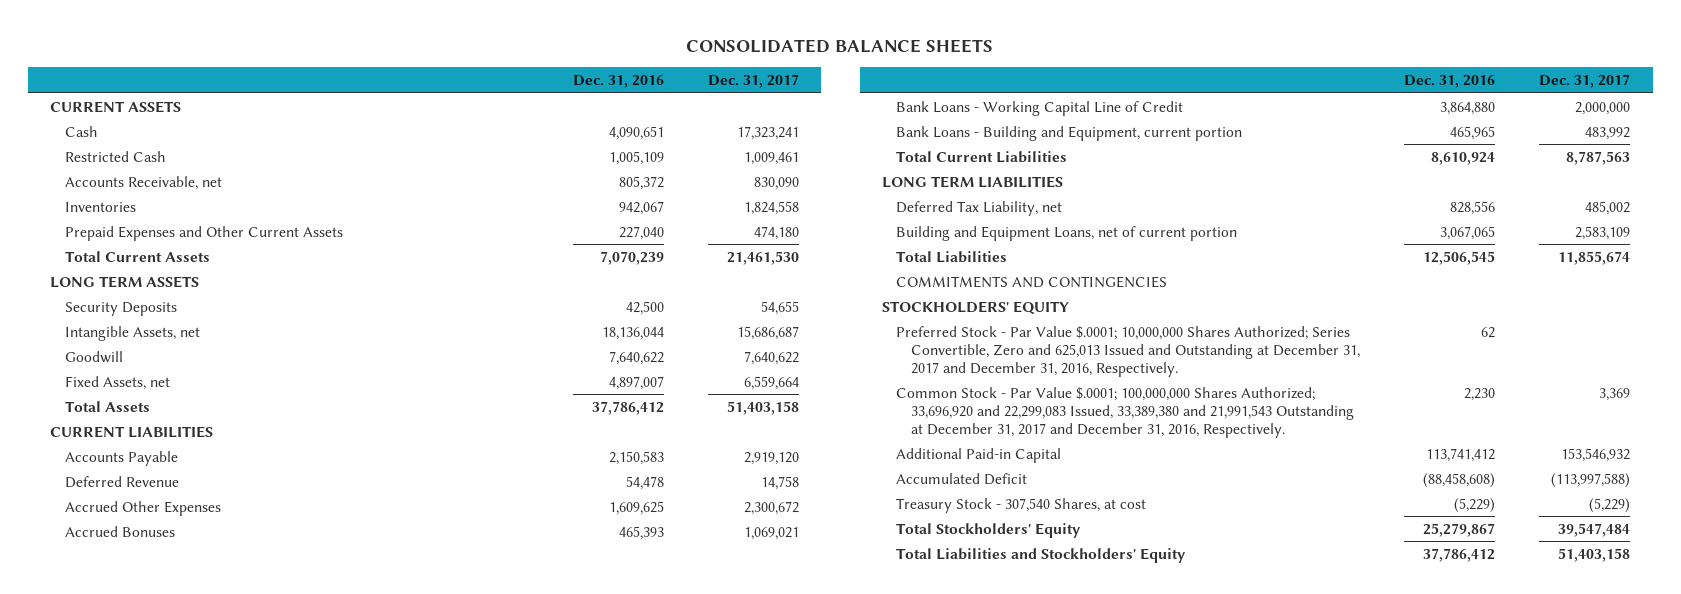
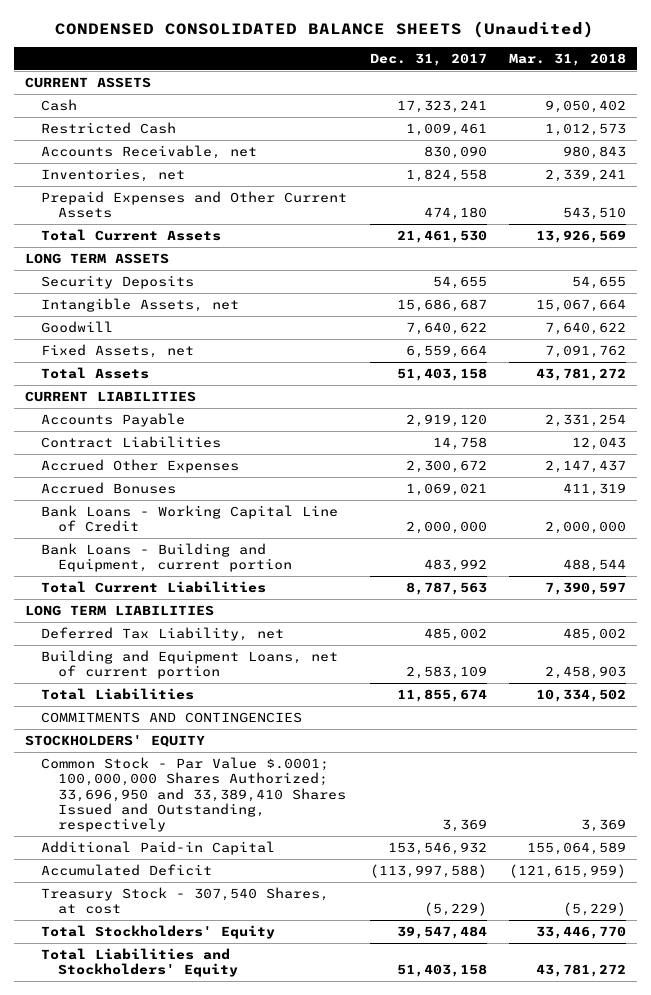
- CONSOLIDATED BALANCE SHEETS
+ CONDENSED CONSOLIDATED BALANCE SHEETS (Unaudited)
- | Dec. 31, 2016 | Dec. 31, 2017
+ | Dec. 31, 2017 | Mar. 31, 2018
- Inventories | 942,067 | 1,824,558
+ Inventories, net | 1,824,558 | 2,339,241
- Deferred Revenue | 54,478 | 14,758
+ Contract Liabilities | 14,758 | 12,043
- Preferred Stock - Par Value $.0001; 10,000,000 Shares Authorized; Series Convertible, Zero and 625,013 Issued and Outstanding at December 31, 2017 and December 31, 2016, Respectively. | 62 |
- Common Stock - Par Value $.0001; 100,000,000 Shares Authorized; 33,696,920 and 22,299,083 Issued, 33,389,380 and 21,991,543 Outstanding at December 31, 2017 and December 31, 2016, Respectively. | 2,230 | 3,369
+ Common Stock - Par Value $.0001; 100,000,000 Shares Authorized; 33,696,950 and 33,389,410 Shares Issued and Outstanding, respectively | 3,369 | 3,369

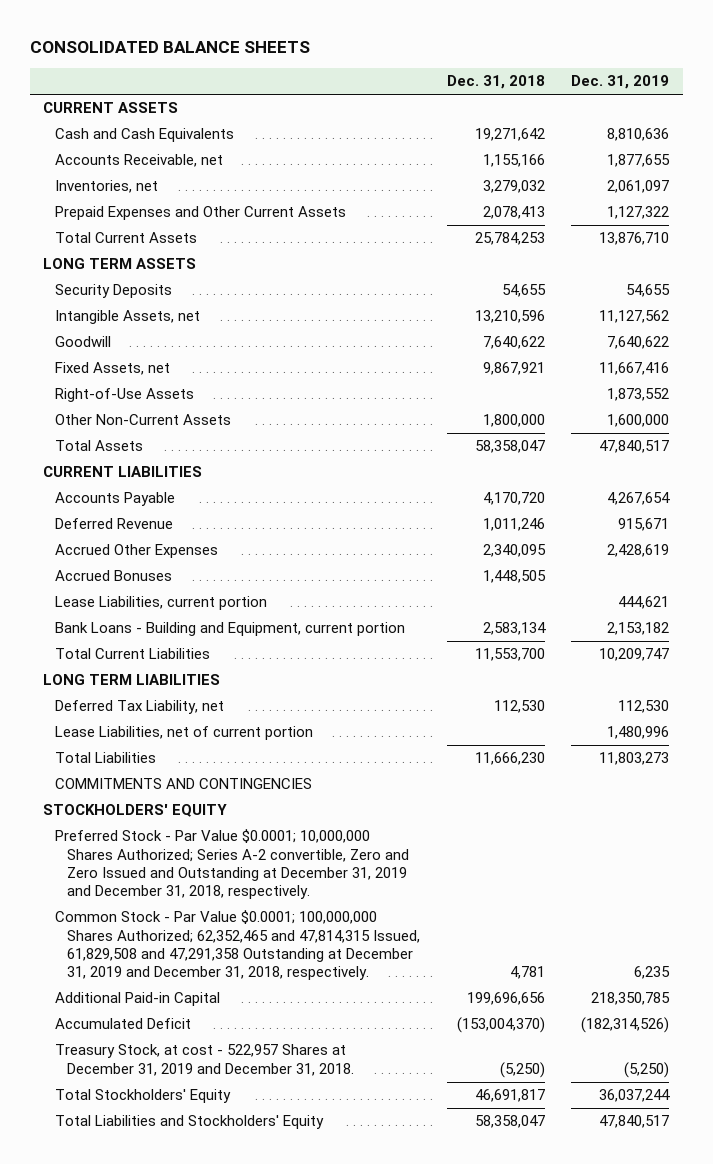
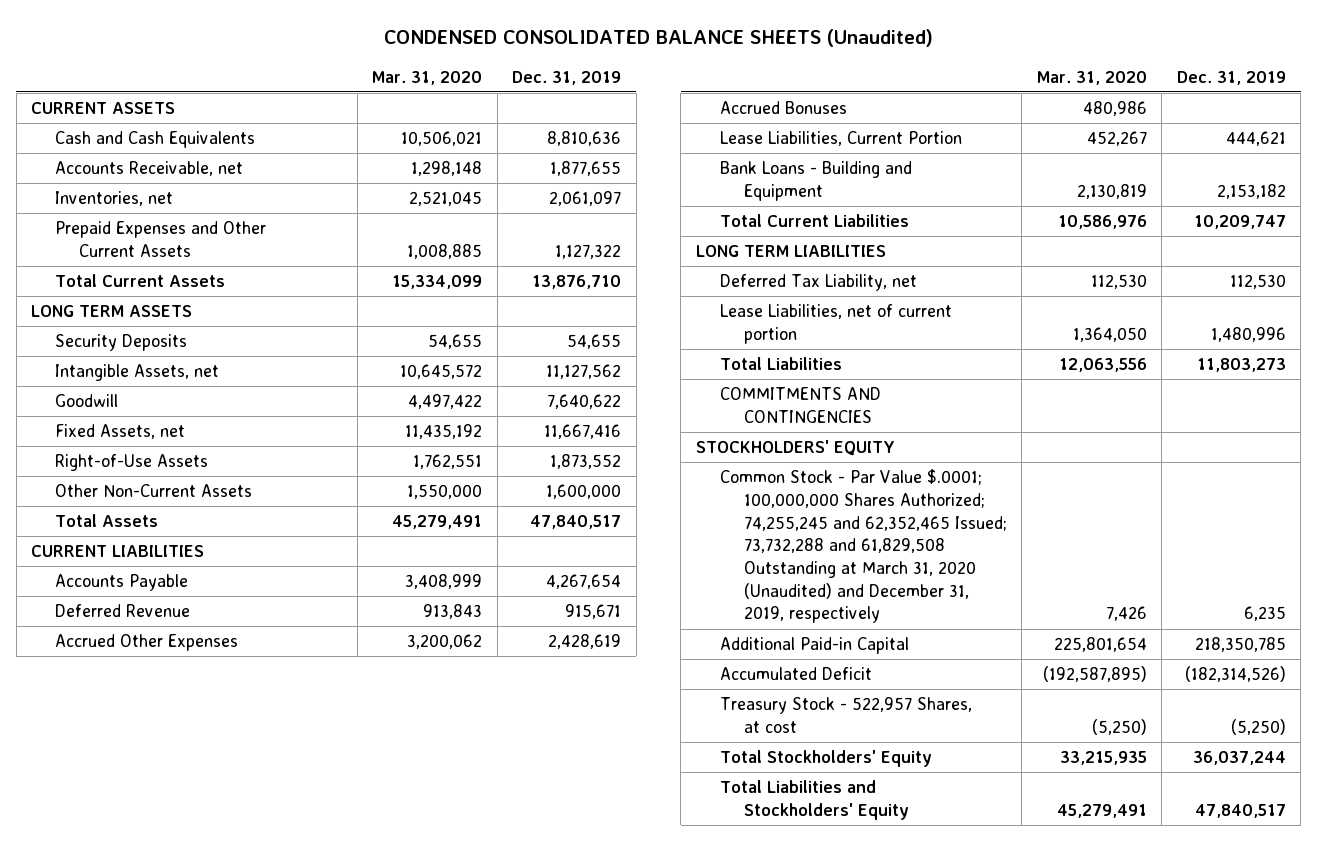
- CONSOLIDATED BALANCE SHEETS
+ CONDENSED CONSOLIDATED BALANCE SHEETS (Unaudited)
- | Dec. 31, 2018 | Dec. 31, 2019
+ | Mar. 31, 2020 | Dec. 31, 2019
- Lease Liabilities, current portion | | 444,621
- Bank Loans - Building and Equipment, current portion | 2,583,134 | 2,153,182
+ Lease Liabilities, Current Portion | 452,267 | 444,621
+ Bank Loans - Building and Equipment | 2,130,819 | 2,153,182
- Preferred Stock - Par Value $0.0001; 10,000,000 Shares Authorized; Series A-2 convertible, Zero and Zero Issued and Outstanding at December 31, 2019 and December 31, 2018, respectively.
- Common Stock - Par Value $0.0001; 100,000,000 Shares Authorized; 62,352,465 and 47,814,315 Issued, 61,829,508 and 47,291,358 Outstanding at December 31, 2019 and December 31, 2018, respectively. | 4,781 | 6,235
+ Common Stock - Par Value $.0001; 100,000,000 Shares Authorized; 74,255,245 and 62,352,465 Issued; 73,732,288 and 61,829,508 Outstanding at March 31, 2020 (Unaudited) and December 31, 2019, respectively | 7,426 | 6,235
- Treasury Stock, at cost - 522,957 Shares at December 31, 2019 and December 31, 2018. | (5,250) | (5,250)
+ Treasury Stock - 522,957 Shares, at cost | (5,250) | (5,250)

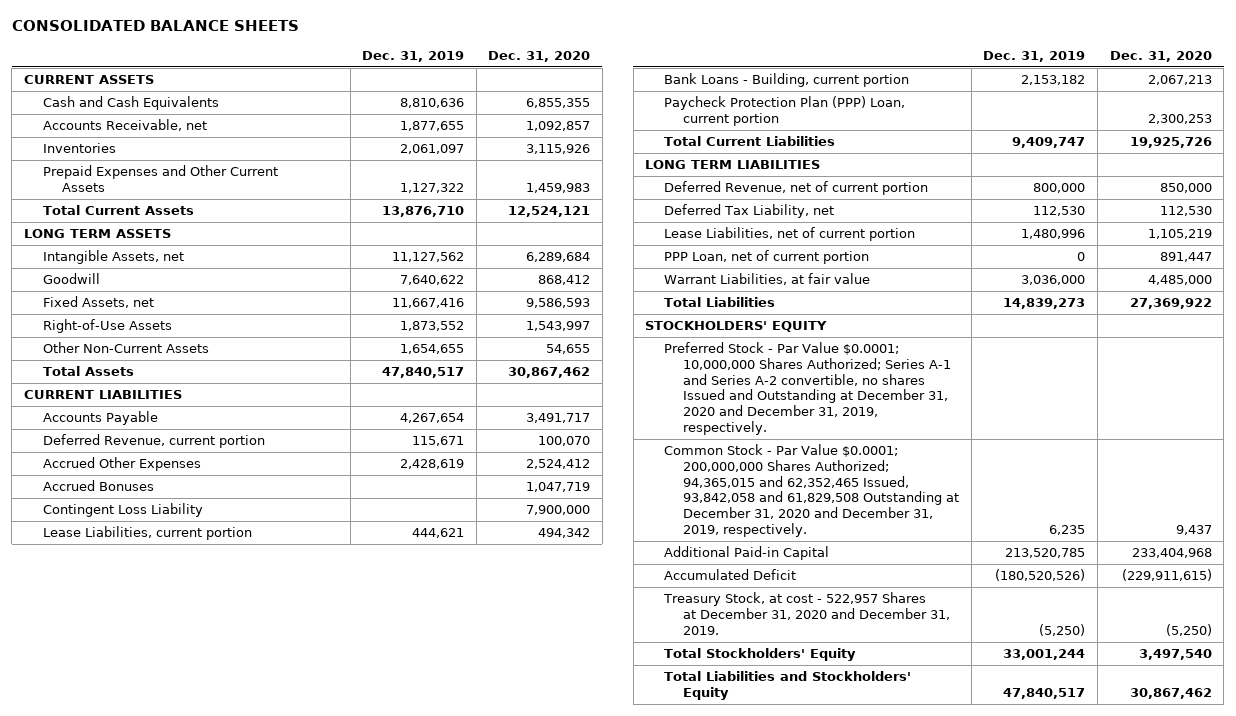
- CONDENSED CONSOLIDATED BALANCE SHEETS (Unaudited)
+ CONSOLIDATED BALANCE SHEETS
- | Mar. 31, 2020 | Dec. 31, 2019
+ | Dec. 31, 2019 | Dec. 31, 2020
- Inventories, net | 2,521,045 | 2,061,097
+ Inventories | 2,061,097 | 3,115,926
- Security Deposits | 54,655 | 54,655
- Other Non-Current Assets | 1,550,000 | 1,600,000
+ Other Non-Current Assets | 1,654,655 | 54,655
- Deferred Revenue | 913,843 | 915,671
+ Deferred Revenue, current portion | 115,671 | 100,070
- Lease Liabilities, Current Portion | 452,267 | 444,621
- Bank Loans - Building and Equipment | 2,130,819 | 2,153,182
- Total Current Liabilities | 10,586,976 | 10,209,747
+ Contingent Loss Liability | | 7,900,000
+ Lease Liabilities, current portion | 444,621 | 494,342
+ Bank Loans - Building, current portion | 2,153,182 | 2,067,213
+ Paycheck Protection Plan (PPP) Loan, current portion | | 2,300,253
+ Total Current Liabilities | 9,409,747 | 19,925,726
+ Deferred Revenue, net of current portion | 800,000 | 850,000
- Total Liabilities | 12,063,556 | 11,803,273
- COMMITMENTS AND CONTINGENCIES
+ PPP Loan, net of current portion | 0 | 891,447
+ Warrant Liabilities, at fair value | 3,036,000 | 4,485,000
+ Total Liabilities | 14,839,273 | 27,369,922
- Common Stock - Par Value $.0001; 100,000,000 Shares Authorized; 74,255,245 and 62,352,465 Issued; 73,732,288 and 61,829,508 Outstanding at March 31, 2020 (Unaudited) and December 31, 2019, respectively | 7,426 | 6,235
- Additional Paid-in Capital | 225,801,654 | 218,350,785
- Accumulated Deficit | (192,587,895) | (182,314,526)
- Treasury Stock - 522,957 Shares, at cost | (5,250) | (5,250)
- Total Stockholders' Equity | 33,215,935 | 36,037,244
+ Preferred Stock - Par Value $0.0001; 10,000,000 Shares Authorized; Series A-1 and Series A-2 convertible, no shares Issued and Outstanding at December 31, 2020 and December 31, 2019, respectively.
+ Common Stock - Par Value $0.0001; 200,000,000 Shares Authorized; 94,365,015 and 62,352,465 Issued, 93,842,058 and 61,829,508 Outstanding at December 31, 2020 and December 31, 2019, respectively. | 6,235 | 9,437
+ Additional Paid-in Capital | 213,520,785 | 233,404,968
+ Accumulated Deficit | (180,520,526) | (229,911,615)
+ Treasury Stock, at cost - 522,957 Shares at December 31, 2020 and December 31, 2019. | (5,250) | (5,250)
+ Total Stockholders' Equity | 33,001,244 | 3,497,540

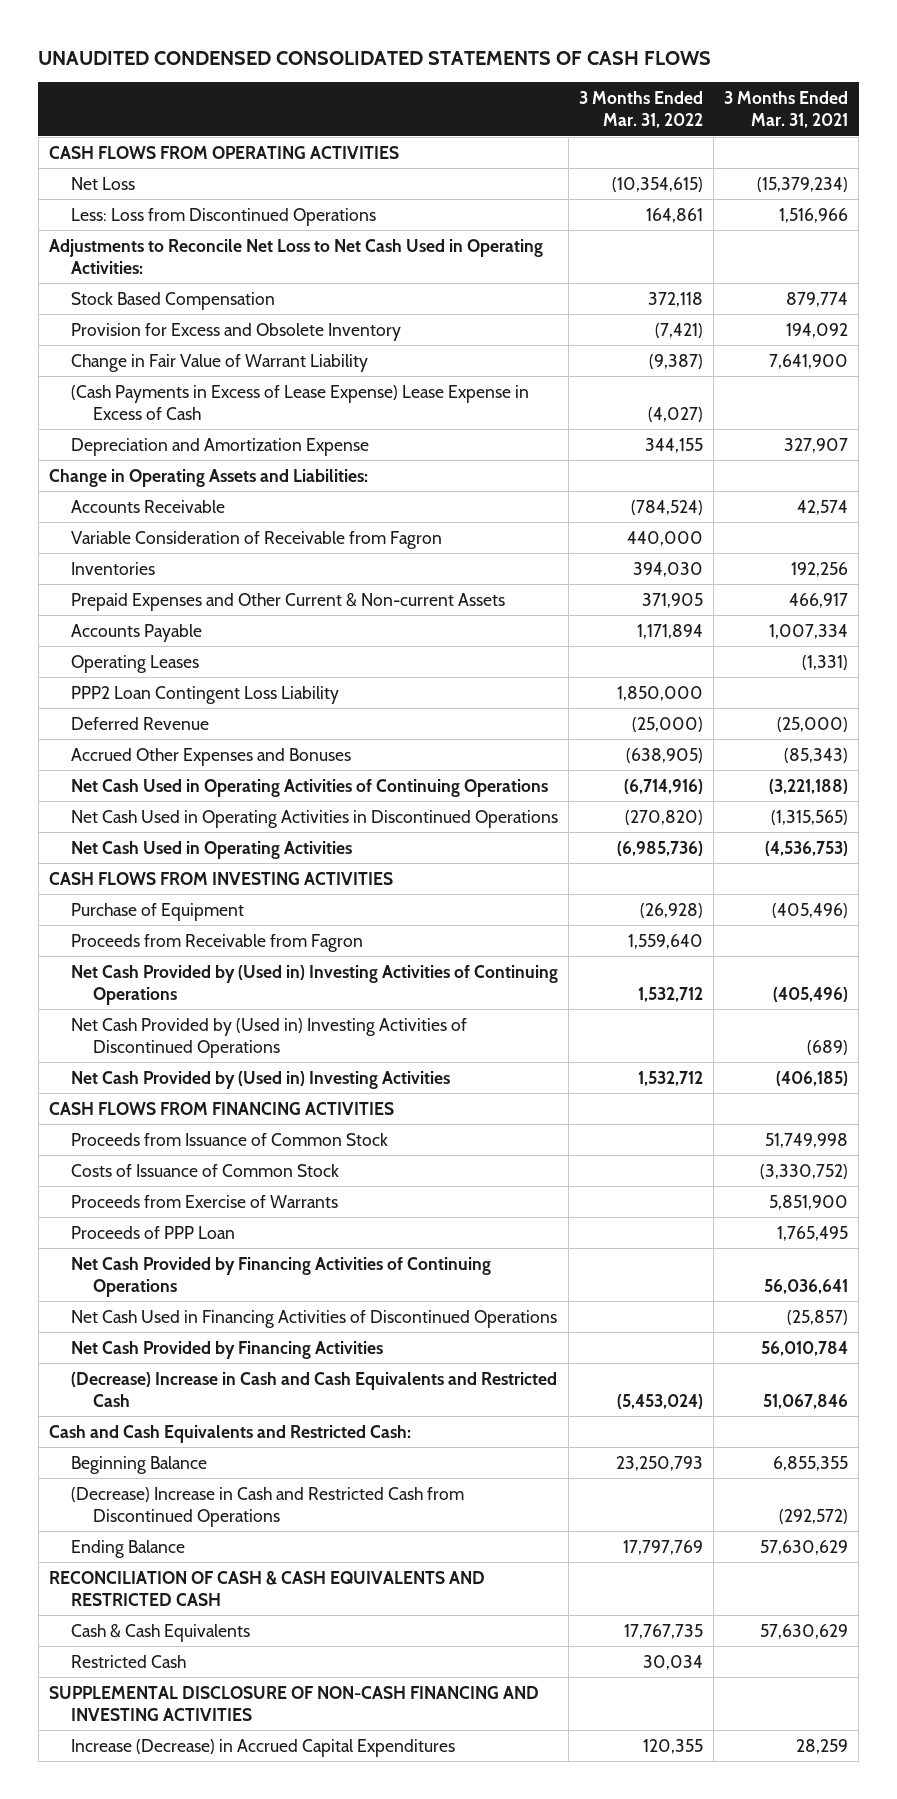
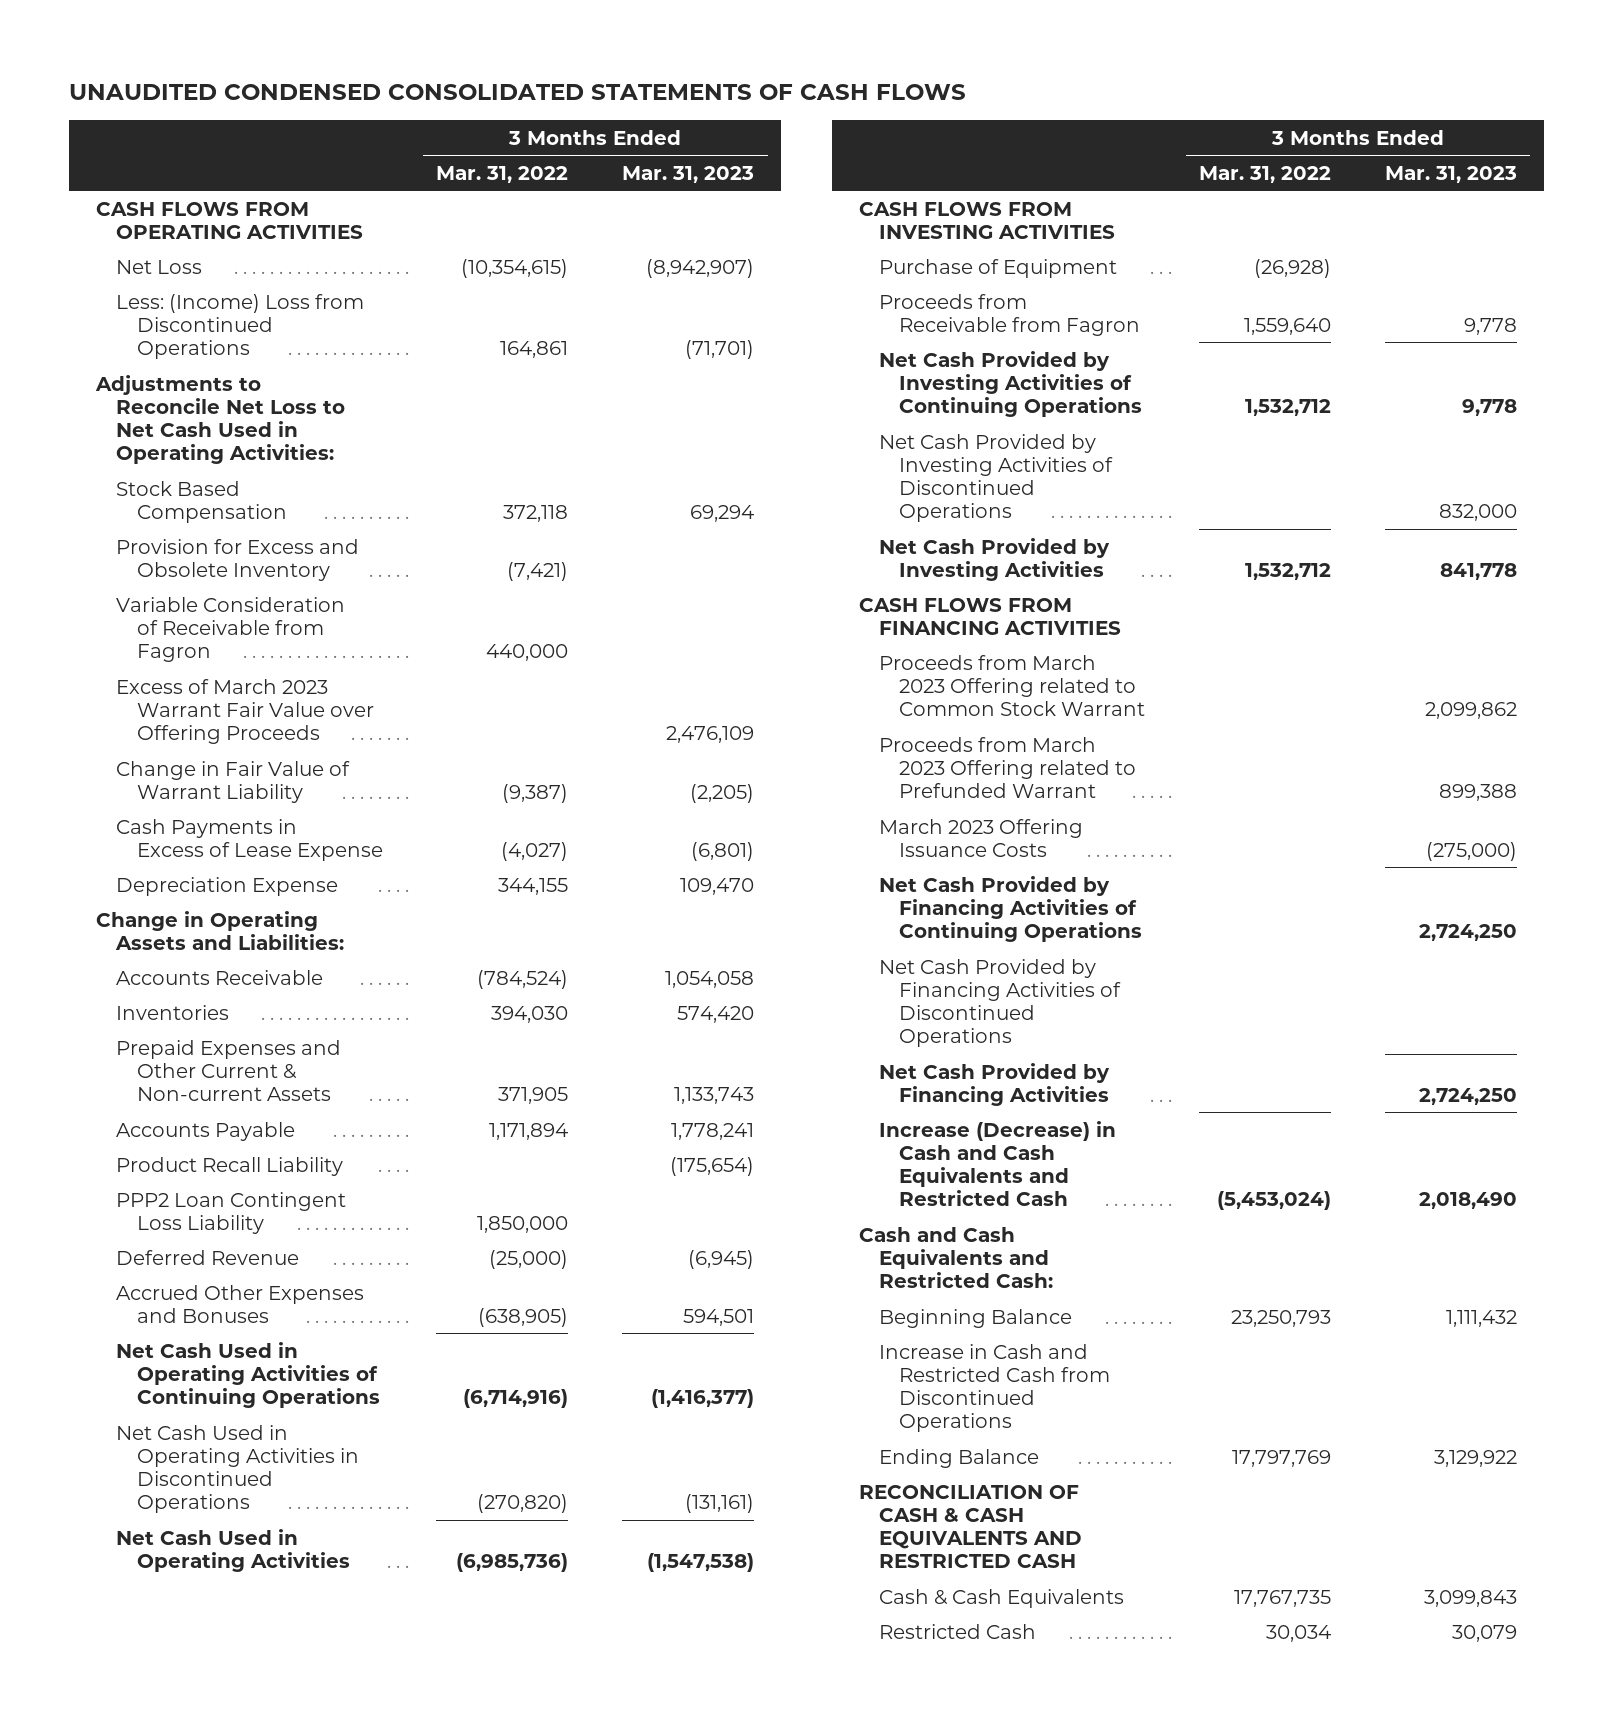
- | 3 Months Ended Mar. 31, 2022 | 3 Months Ended Mar. 31, 2021
+ | 3 Months Ended Mar. 31, 2022 | 3 Months Ended Mar. 31, 2023
- Less: Loss from Discontinued Operations | 164,861 | 1,516,966
+ Less: (Income) Loss from Discontinued Operations | 164,861 | (71,701)
moved up: Variable Consideration of Receivable from Fagron | 440,000 |
+ Excess of March 2023 Warrant Fair Value over Offering Proceeds | | 2,476,109
- (Cash Payments in Excess of Lease Expense) Lease Expense in Excess of Cash | (4,027) |
- Depreciation and Amortization Expense | 344,155 | 327,907
+ Cash Payments in Excess of Lease Expense | (4,027) | (6,801)
+ Depreciation Expense | 344,155 | 109,470
- Operating Leases | | (1,331)
+ Product Recall Liability | | (175,654)
- Net Cash Provided by (Used in) Investing Activities of Continuing Operations | 1,532,712 | (405,496)
- Net Cash Provided by (Used in) Investing Activities of Discontinued Operations | | (689)
- Net Cash Provided by (Used in) Investing Activities | 1,532,712 | (406,185)
+ Net Cash Provided by Investing Activities of Continuing Operations | 1,532,712 | 9,778
+ Net Cash Provided by Investing Activities of Discontinued Operations | | 832,000
+ Net Cash Provided by Investing Activities | 1,532,712 | 841,778
- Proceeds from Issuance of Common Stock | | 51,749,998
- Costs of Issuance of Common Stock | | (3,330,752)
- Proceeds from Exercise of Warrants | | 5,851,900
- Proceeds of PPP Loan | | 1,765,495
+ Proceeds from March 2023 Offering related to Common Stock Warrant | | 2,099,862
+ Proceeds from March 2023 Offering related to Prefunded Warrant | | 899,388
+ March 2023 Offering Issuance Costs | | (275,000)
- Net Cash Used in Financing Activities of Discontinued Operations | | (25,857)
+ Net Cash Provided by Financing Activities of Discontinued Operations
- (Decrease) Increase in Cash and Cash Equivalents and Restricted Cash | (5,453,024) | 51,067,846
+ Increase (Decrease) in Cash and Cash Equivalents and Restricted Cash | (5,453,024) | 2,018,490
- (Decrease) Increase in Cash and Restricted Cash from Discontinued Operations | | (292,572)
+ Increase in Cash and Restricted Cash from Discontinued Operations
- SUPPLEMENTAL DISCLOSURE OF NON-CASH FINANCING AND INVESTING ACTIVITIES
- Increase (Decrease) in Accrued Capital Expenditures | 120,355 | 28,259

